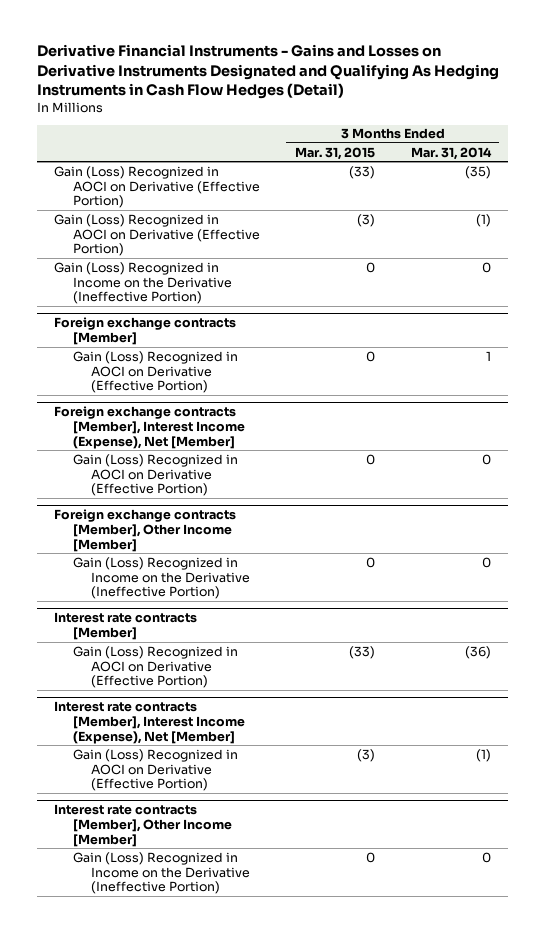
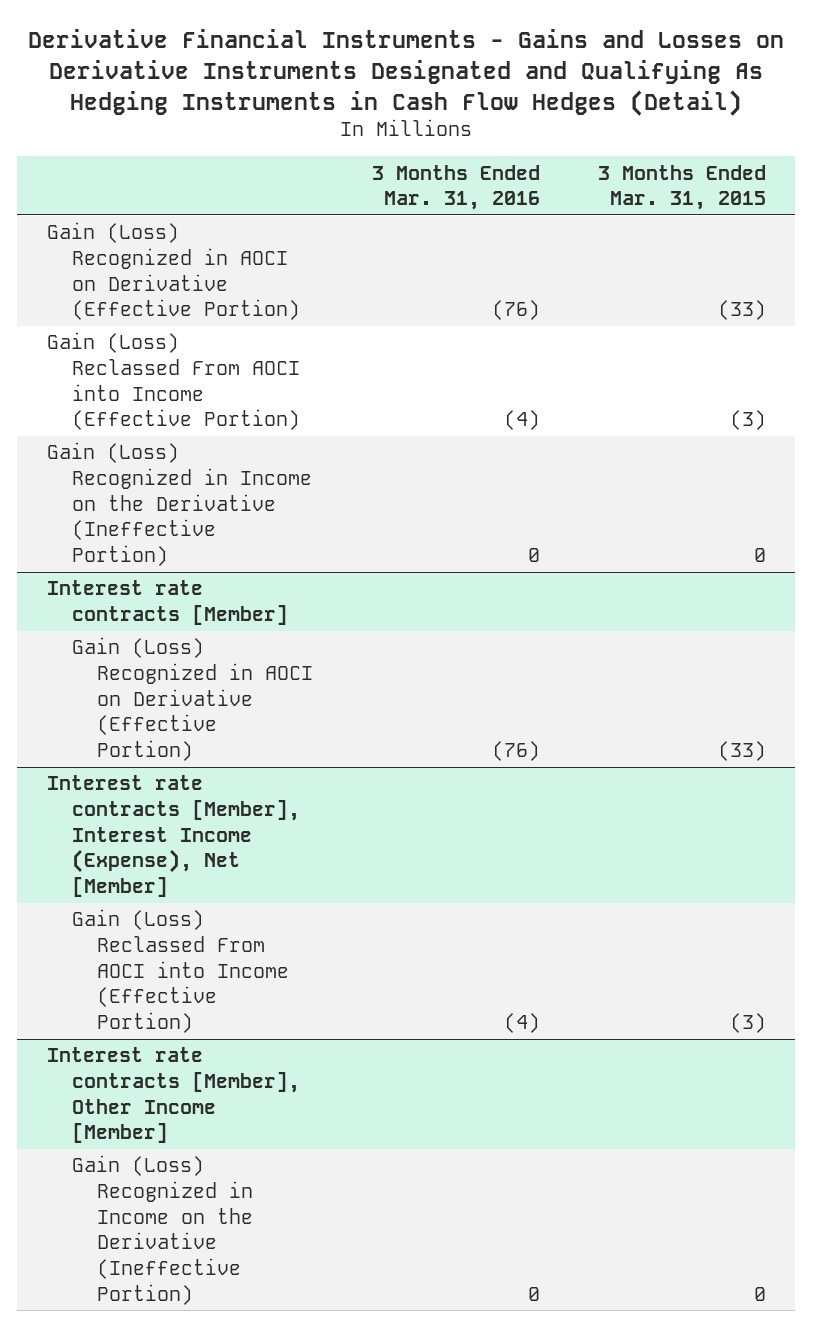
- | 3 Months Ended Mar. 31, 2015 | 3 Months Ended Mar. 31, 2014
+ | 3 Months Ended Mar. 31, 2016 | 3 Months Ended Mar. 31, 2015
- Gain (Loss) Recognized in AOCI on Derivative (Effective Portion) | (3) | (1)
- Gain (Loss) Recognized in Income on the Derivative (Ineffective Portion) | 0 | 0
- Foreign exchange contracts [Member]
- Gain (Loss) Recognized in AOCI on Derivative (Effective Portion) | 0 | 1
- Foreign exchange contracts [Member], Interest Income (Expense), Net [Member]
- Gain (Loss) Recognized in AOCI on Derivative (Effective Portion) | 0 | 0
- Foreign exchange contracts [Member], Other Income [Member]
+ Gain (Loss) Reclassed From AOCI into Income (Effective Portion) | (4) | (3)
@ Interest rate contracts [Member], Interest Income (Expense), Net [Member]
- Gain (Loss) Recognized in AOCI on Derivative (Effective Portion) | (3) | (1)
+ Gain (Loss) Reclassed From AOCI into Income (Effective Portion) | (4) | (3)

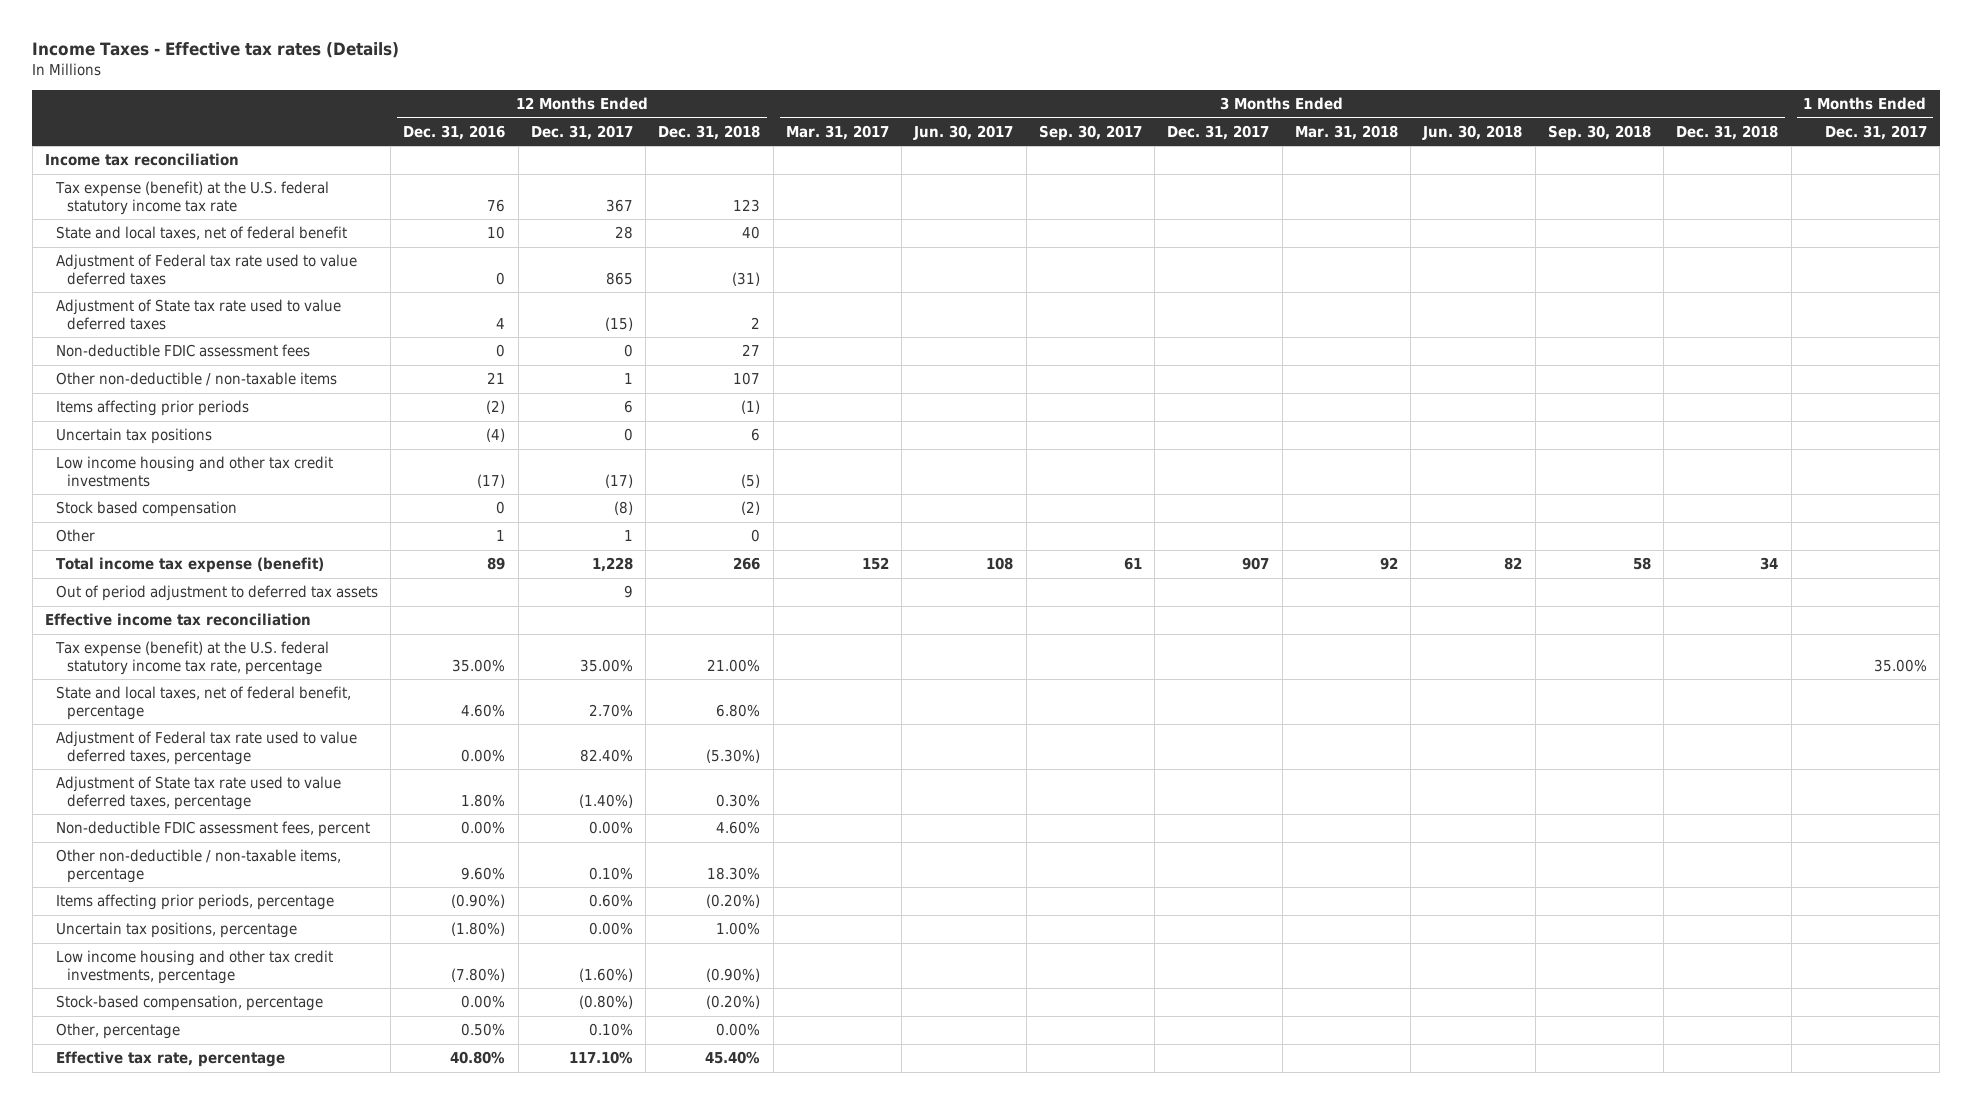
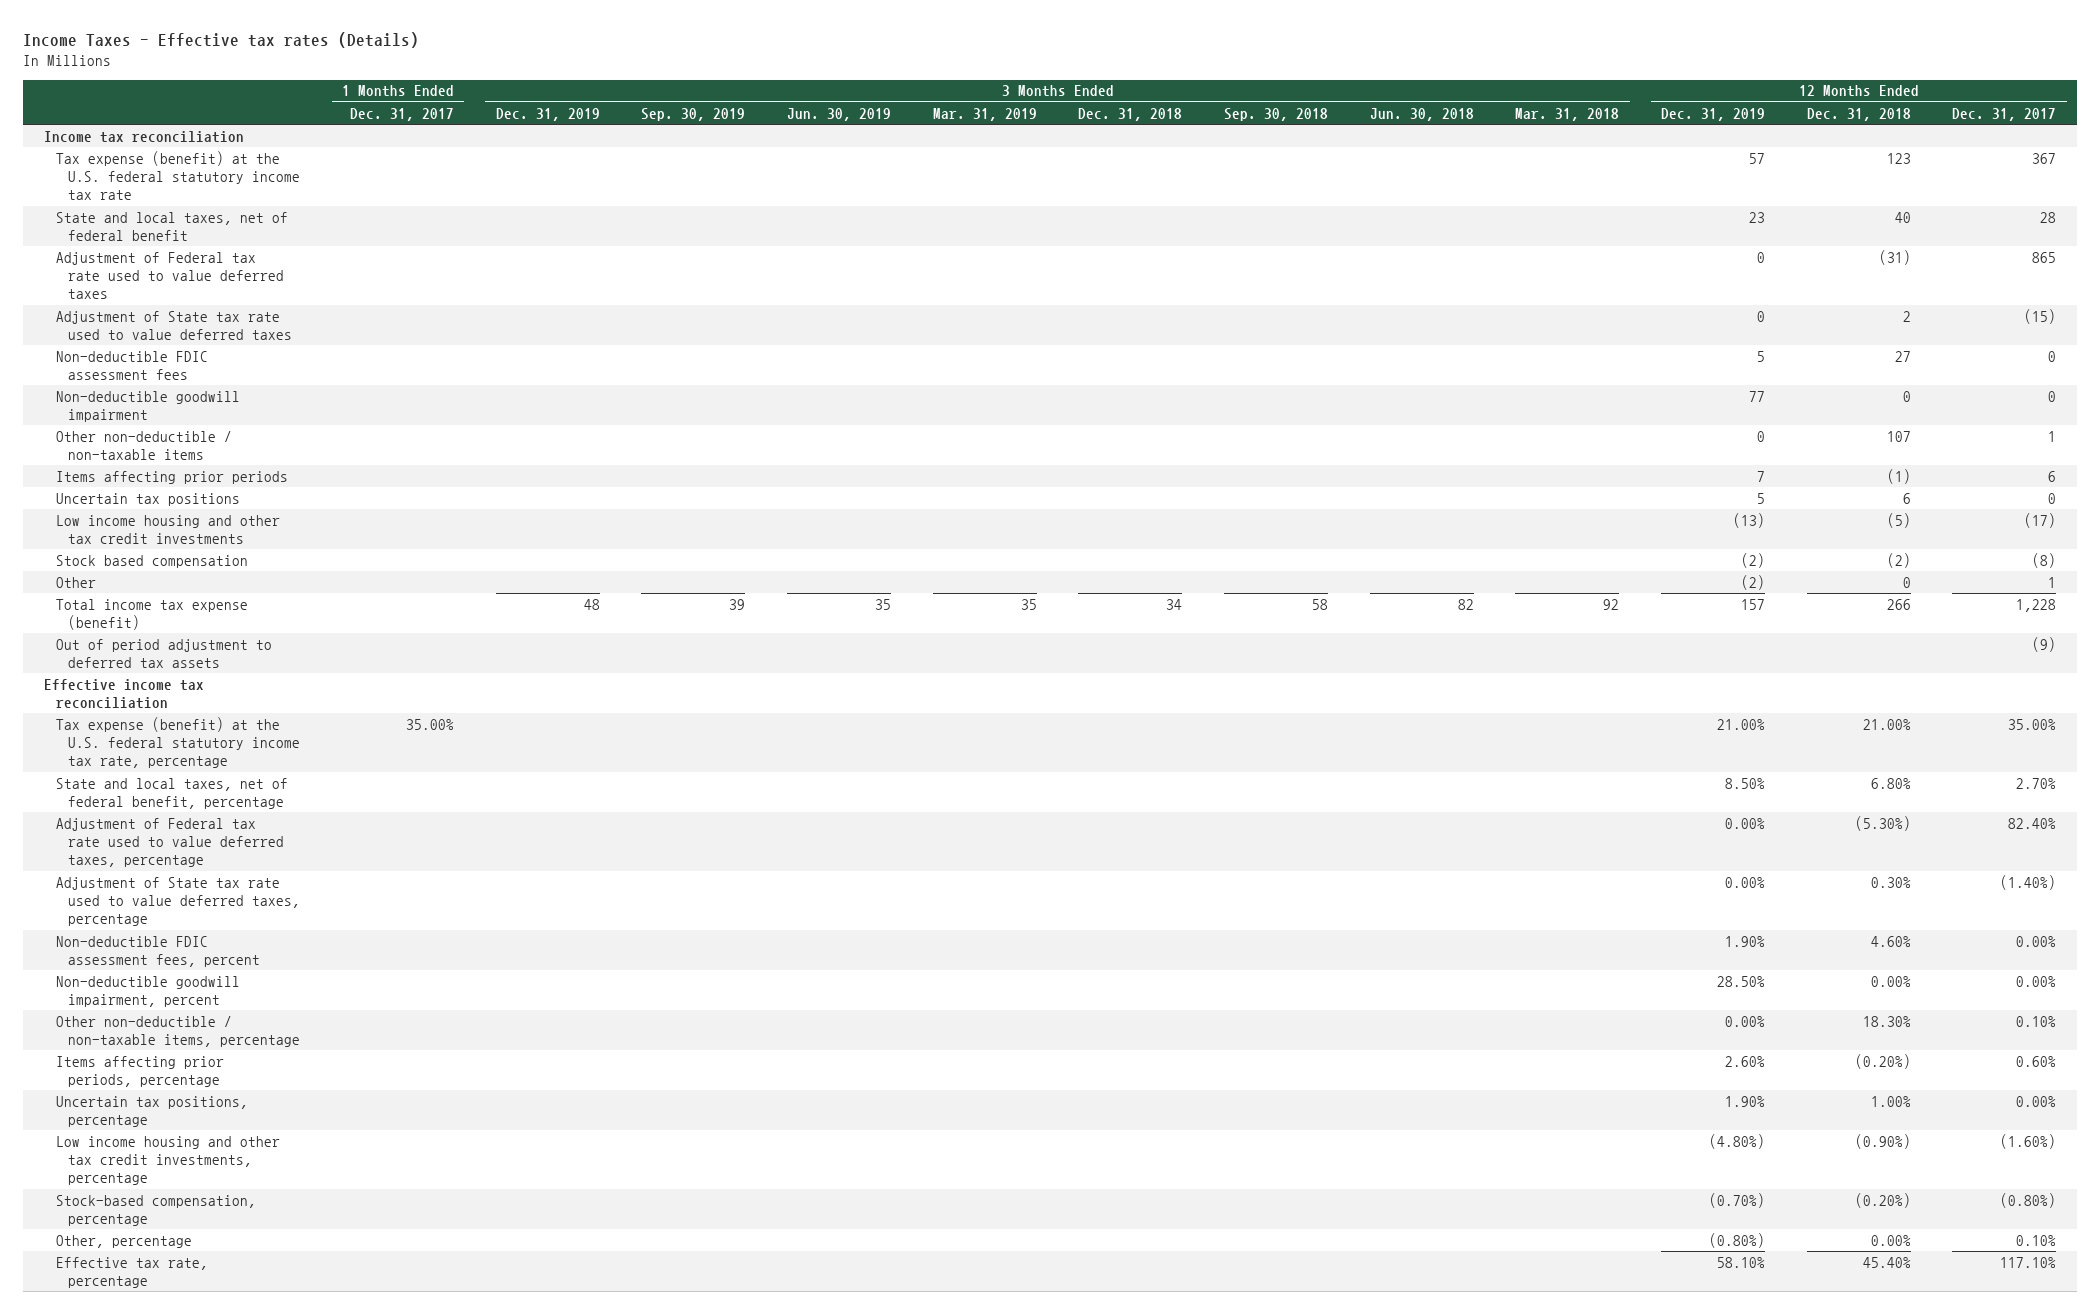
- | 12 Months Ended Dec. 31, 2016 | 12 Months Ended Dec. 31, 2017 | 12 Months Ended Dec. 31, 2018 | 3 Months Ended Mar. 31, 2017 | 3 Months Ended Jun. 30, 2017 | 3 Months Ended Sep. 30, 2017 | 3 Months Ended Dec. 31, 2017 | 3 Months Ended Mar. 31, 2018 | 3 Months Ended Jun. 30, 2018 | 3 Months Ended Sep. 30, 2018 | 3 Months Ended Dec. 31, 2018 | 1 Months Ended Dec. 31, 2017
+ | 1 Months Ended Dec. 31, 2017 | 3 Months Ended Dec. 31, 2019 | 3 Months Ended Sep. 30, 2019 | 3 Months Ended Jun. 30, 2019 | 3 Months Ended Mar. 31, 2019 | 3 Months Ended Dec. 31, 2018 | 3 Months Ended Sep. 30, 2018 | 3 Months Ended Jun. 30, 2018 | 3 Months Ended Mar. 31, 2018 | 12 Months Ended Dec. 31, 2019 | 12 Months Ended Dec. 31, 2018 | 12 Months Ended Dec. 31, 2017
+ Non-deductible goodwill impairment | | | | | | | | | | 77 | 0 | 0
- Out of period adjustment to deferred tax assets | | 9 | | | | | | | | | |
+ Out of period adjustment to deferred tax assets | | | | | | | | | | | | (9)
+ Non-deductible goodwill impairment, percent | | | | | | | | | | 28.50% | 0.00% | 0.00%

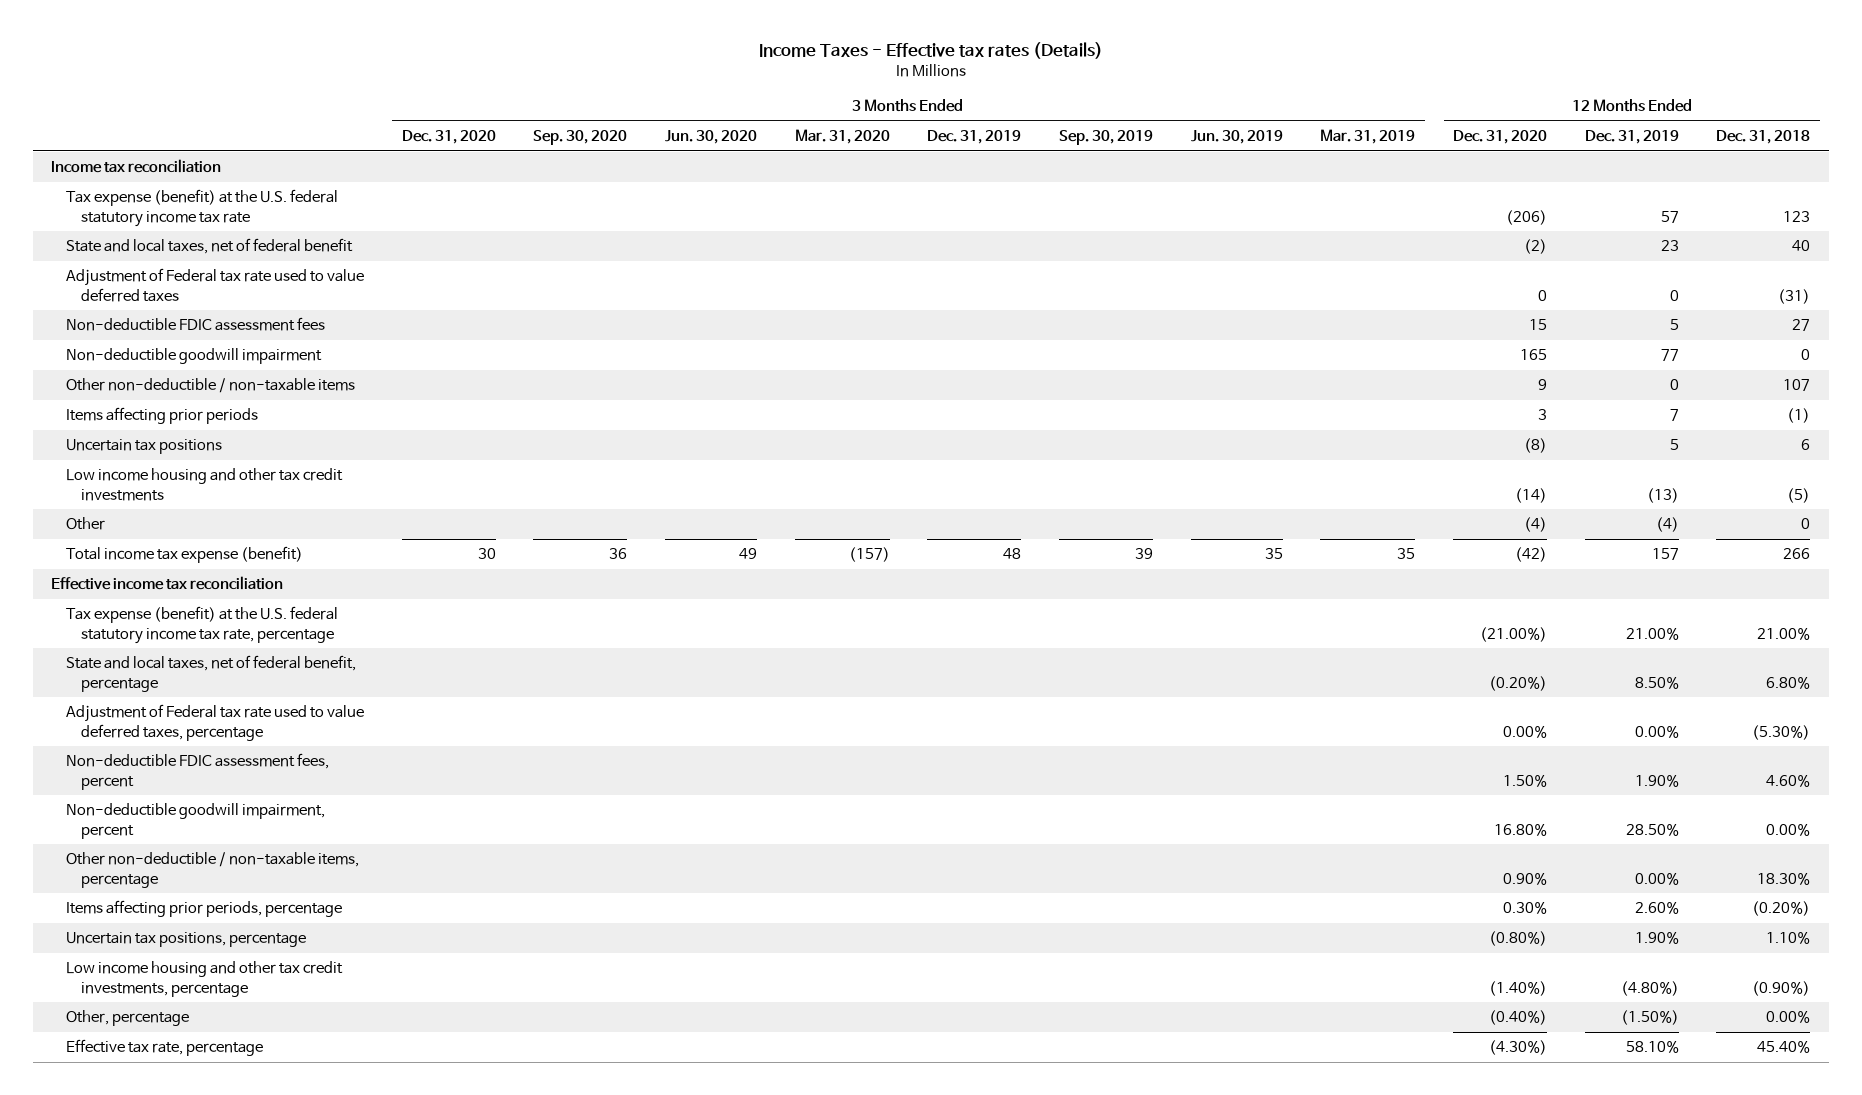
- | 1 Months Ended Dec. 31, 2017 | 3 Months Ended Dec. 31, 2019 | 3 Months Ended Sep. 30, 2019 | 3 Months Ended Jun. 30, 2019 | 3 Months Ended Mar. 31, 2019 | 3 Months Ended Dec. 31, 2018 | 3 Months Ended Sep. 30, 2018 | 3 Months Ended Jun. 30, 2018 | 3 Months Ended Mar. 31, 2018 | 12 Months Ended Dec. 31, 2019 | 12 Months Ended Dec. 31, 2018 | 12 Months Ended Dec. 31, 2017
+ | 3 Months Ended Dec. 31, 2020 | 3 Months Ended Sep. 30, 2020 | 3 Months Ended Jun. 30, 2020 | 3 Months Ended Mar. 31, 2020 | 3 Months Ended Dec. 31, 2019 | 3 Months Ended Sep. 30, 2019 | 3 Months Ended Jun. 30, 2019 | 3 Months Ended Mar. 31, 2019 | 12 Months Ended Dec. 31, 2020 | 12 Months Ended Dec. 31, 2019 | 12 Months Ended Dec. 31, 2018
- Adjustment of State tax rate used to value deferred taxes | | | | | | | | | | 0 | 2 | (15)
- Stock based compensation | | | | | | | | | | (2) | (2) | (8)
- Other | | | | | | | | | | (2) | 0 | 1
+ Other | | | | | | | | | (4) | (4) | 0
- Out of period adjustment to deferred tax assets | | | | | | | | | | | | (9)
- Adjustment of State tax rate used to value deferred taxes, percentage | | | | | | | | | | 0.00% | 0.30% | (1.40%)
- Uncertain tax positions, percentage | | | | | | | | | | 1.90% | 1.00% | 0.00%
+ Uncertain tax positions, percentage | | | | | | | | | (0.80%) | 1.90% | 1.10%
- Stock-based compensation, percentage | | | | | | | | | | (0.70%) | (0.20%) | (0.80%)
- Other, percentage | | | | | | | | | | (0.80%) | 0.00% | 0.10%
+ Other, percentage | | | | | | | | | (0.40%) | (1.50%) | 0.00%

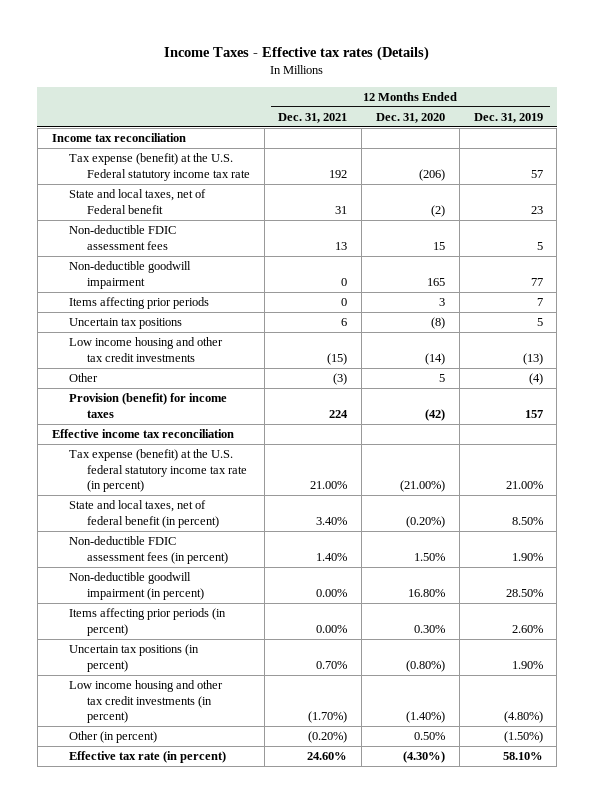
- | 3 Months Ended Dec. 31, 2020 | 3 Months Ended Sep. 30, 2020 | 3 Months Ended Jun. 30, 2020 | 3 Months Ended Mar. 31, 2020 | 3 Months Ended Dec. 31, 2019 | 3 Months Ended Sep. 30, 2019 | 3 Months Ended Jun. 30, 2019 | 3 Months Ended Mar. 31, 2019 | 12 Months Ended Dec. 31, 2020 | 12 Months Ended Dec. 31, 2019 | 12 Months Ended Dec. 31, 2018
+ | 12 Months Ended Dec. 31, 2021 | 12 Months Ended Dec. 31, 2020 | 12 Months Ended Dec. 31, 2019
- Tax expense (benefit) at the U.S. federal statutory income tax rate | | | | | | | | | (206) | 57 | 123
- State and local taxes, net of federal benefit | | | | | | | | | (2) | 23 | 40
- Adjustment of Federal tax rate used to value deferred taxes | | | | | | | | | 0 | 0 | (31)
+ Tax expense (benefit) at the U.S. Federal statutory income tax rate | 192 | (206) | 57
+ State and local taxes, net of Federal benefit | 31 | (2) | 23
- Other non-deductible / non-taxable items | | | | | | | | | 9 | 0 | 107
- Other | | | | | | | | | (4) | (4) | 0
- Total income tax expense (benefit) | 30 | 36 | 49 | (157) | 48 | 39 | 35 | 35 | (42) | 157 | 266
+ Other | (3) | 5 | (4)
+ Provision (benefit) for income taxes | 224 | (42) | 157
- Tax expense (benefit) at the U.S. federal statutory income tax rate, percentage | | | | | | | | | (21.00%) | 21.00% | 21.00%
- State and local taxes, net of federal benefit, percentage | | | | | | | | | (0.20%) | 8.50% | 6.80%
- Adjustment of Federal tax rate used to value deferred taxes, percentage | | | | | | | | | 0.00% | 0.00% | (5.30%)
- Non-deductible FDIC assessment fees, percent | | | | | | | | | 1.50% | 1.90% | 4.60%
- Non-deductible goodwill impairment, percent | | | | | | | | | 16.80% | 28.50% | 0.00%
- Other non-deductible / non-taxable items, percentage | | | | | | | | | 0.90% | 0.00% | 18.30%
- Items affecting prior periods, percentage | | | | | | | | | 0.30% | 2.60% | (0.20%)
- Uncertain tax positions, percentage | | | | | | | | | (0.80%) | 1.90% | 1.10%
- Low income housing and other tax credit investments, percentage | | | | | | | | | (1.40%) | (4.80%) | (0.90%)
- Other, percentage | | | | | | | | | (0.40%) | (1.50%) | 0.00%
- Effective tax rate, percentage | | | | | | | | | (4.30%) | 58.10% | 45.40%
+ Tax expense (benefit) at the U.S. federal statutory income tax rate (in percent) | 21.00% | (21.00%) | 21.00%
+ State and local taxes, net of federal benefit (in percent) | 3.40% | (0.20%) | 8.50%
+ Non-deductible FDIC assessment fees (in percent) | 1.40% | 1.50% | 1.90%
+ Non-deductible goodwill impairment (in percent) | 0.00% | 16.80% | 28.50%
+ Items affecting prior periods (in percent) | 0.00% | 0.30% | 2.60%
+ Uncertain tax positions (in percent) | 0.70% | (0.80%) | 1.90%
+ Low income housing and other tax credit investments (in percent) | (1.70%) | (1.40%) | (4.80%)
+ Other (in percent) | (0.20%) | 0.50% | (1.50%)
+ Effective tax rate (in percent) | 24.60% | (4.30%) | 58.10%

